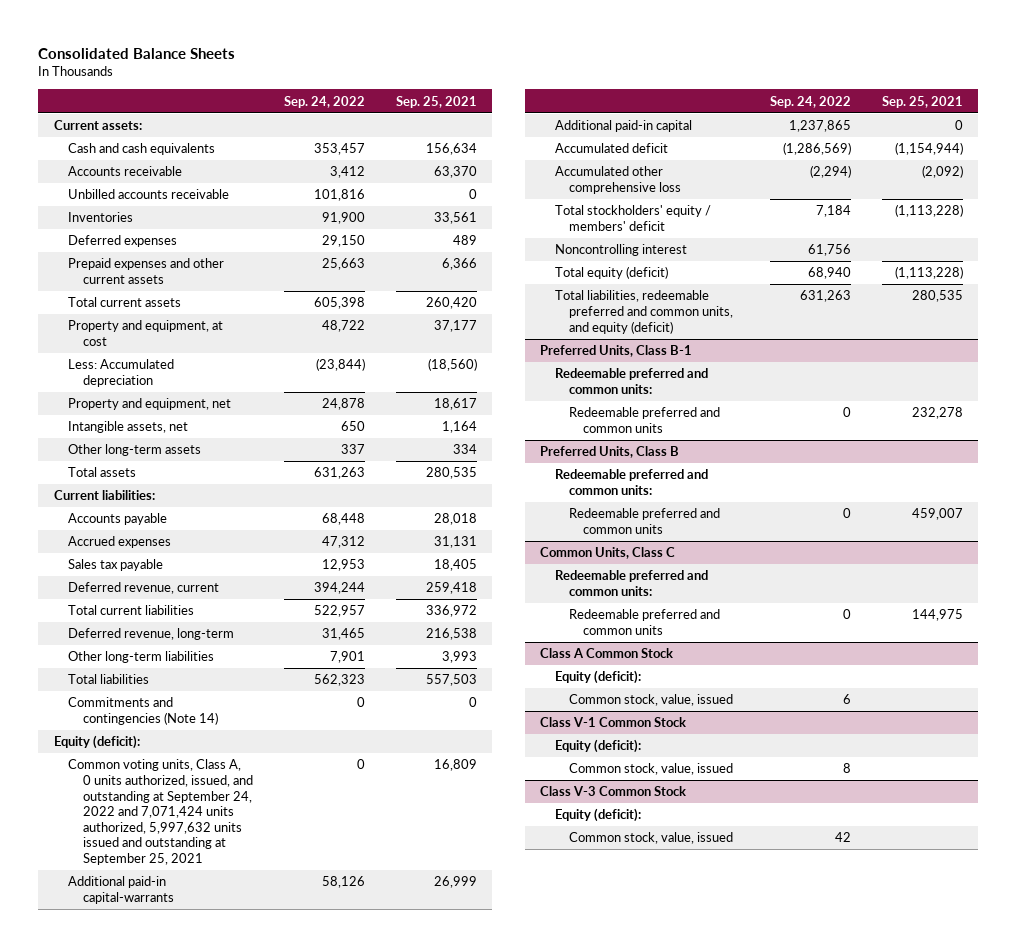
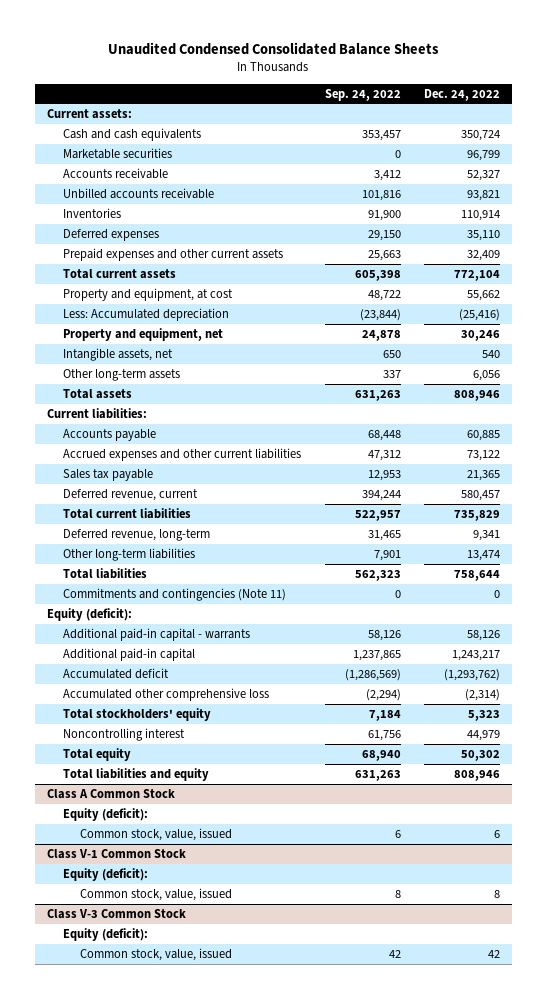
- Consolidated Balance Sheets
+ Unaudited Condensed Consolidated Balance Sheets
- | Sep. 24, 2022 | Sep. 25, 2021
+ | Sep. 24, 2022 | Dec. 24, 2022
+ Marketable securities | 0 | 96,799
- Accrued expenses | 47,312 | 31,131
+ Accrued expenses and other current liabilities | 47,312 | 73,122
- Commitments and contingencies (Note 14) | 0 | 0
+ Commitments and contingencies (Note 11) | 0 | 0
- Common voting units, Class A, 0 units authorized, issued, and outstanding at September 24, 2022 and 7,071,424 units authorized, 5,997,632 units issued and outstanding at September 25, 2021 | 0 | 16,809
- Additional paid-in capital-warrants | 58,126 | 26,999
+ Additional paid-in capital - warrants | 58,126 | 58,126
- Total stockholders' equity / members' deficit | 7,184 | (1,113,228)
+ Total stockholders' equity | 7,184 | 5,323
- Total equity (deficit) | 68,940 | (1,113,228)
- Total liabilities, redeemable preferred and common units, and equity (deficit) | 631,263 | 280,535
- Preferred Units, Class B-1
- Redeemable preferred and common units:
- Redeemable preferred and common units | 0 | 232,278
- Preferred Units, Class B
- Redeemable preferred and common units:
- Redeemable preferred and common units | 0 | 459,007
- Common Units, Class C
- Redeemable preferred and common units:
- Redeemable preferred and common units | 0 | 144,975
+ Total equity | 68,940 | 50,302
+ Total liabilities and equity | 631,263 | 808,946

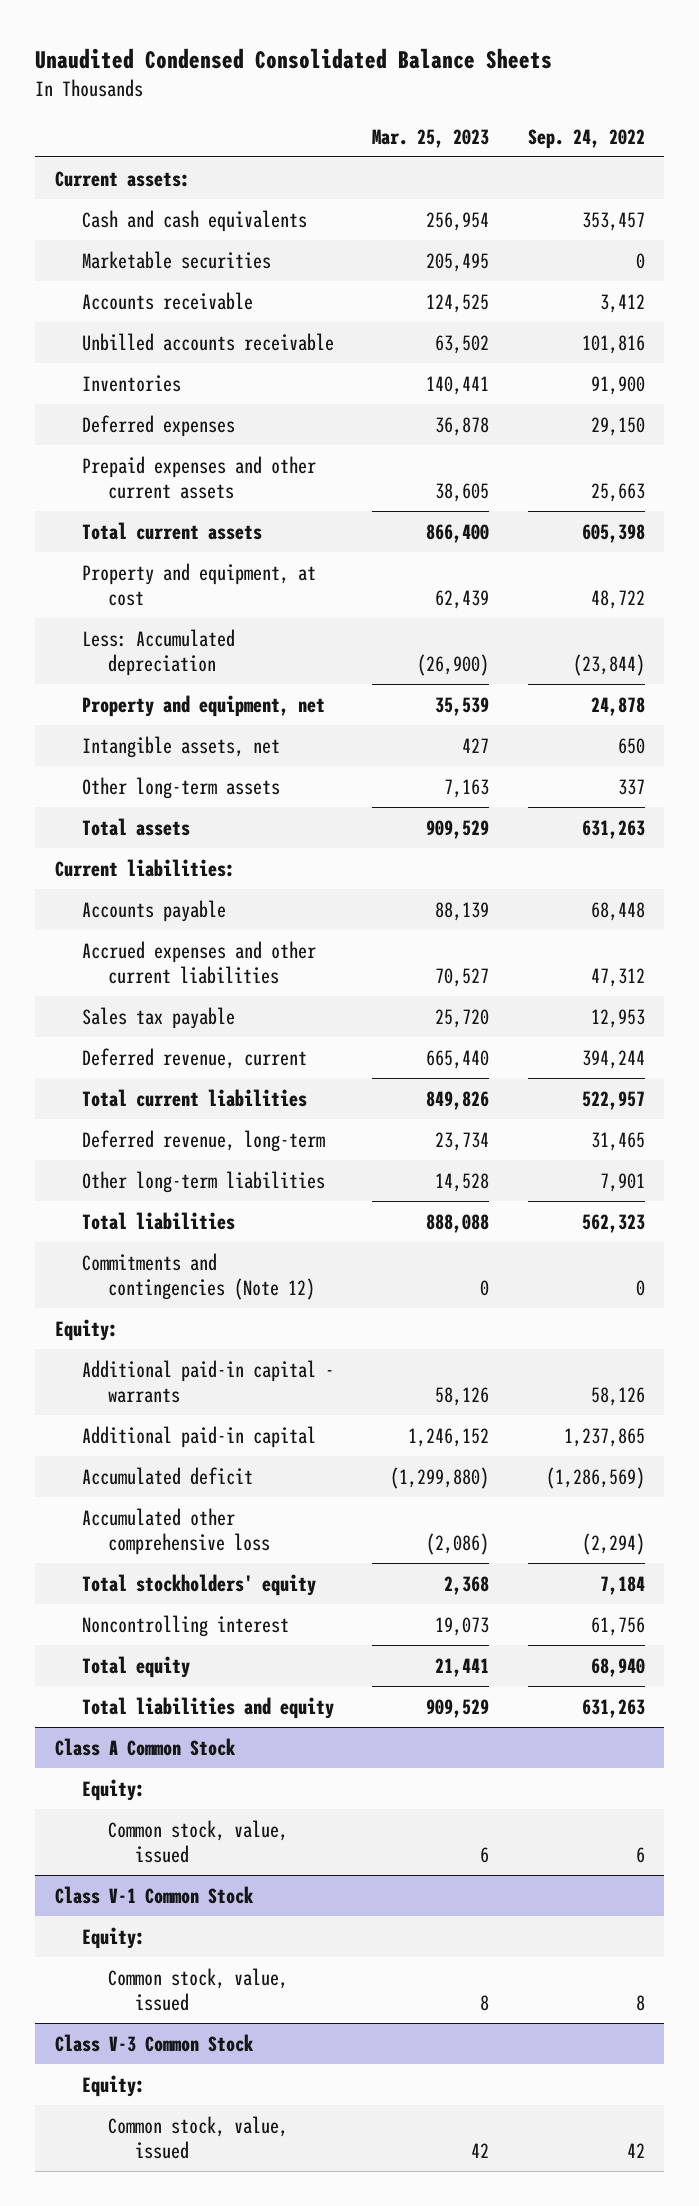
- | Sep. 24, 2022 | Dec. 24, 2022
+ | Mar. 25, 2023 | Sep. 24, 2022
- Commitments and contingencies (Note 11) | 0 | 0
- Equity (deficit):
+ Commitments and contingencies (Note 12) | 0 | 0
+ Equity:
@ Class A Common Stock
- Equity (deficit):
+ Equity:
@ Class V-1 Common Stock
- Equity (deficit):
+ Equity:
@ Class V-3 Common Stock
- Equity (deficit):
+ Equity:

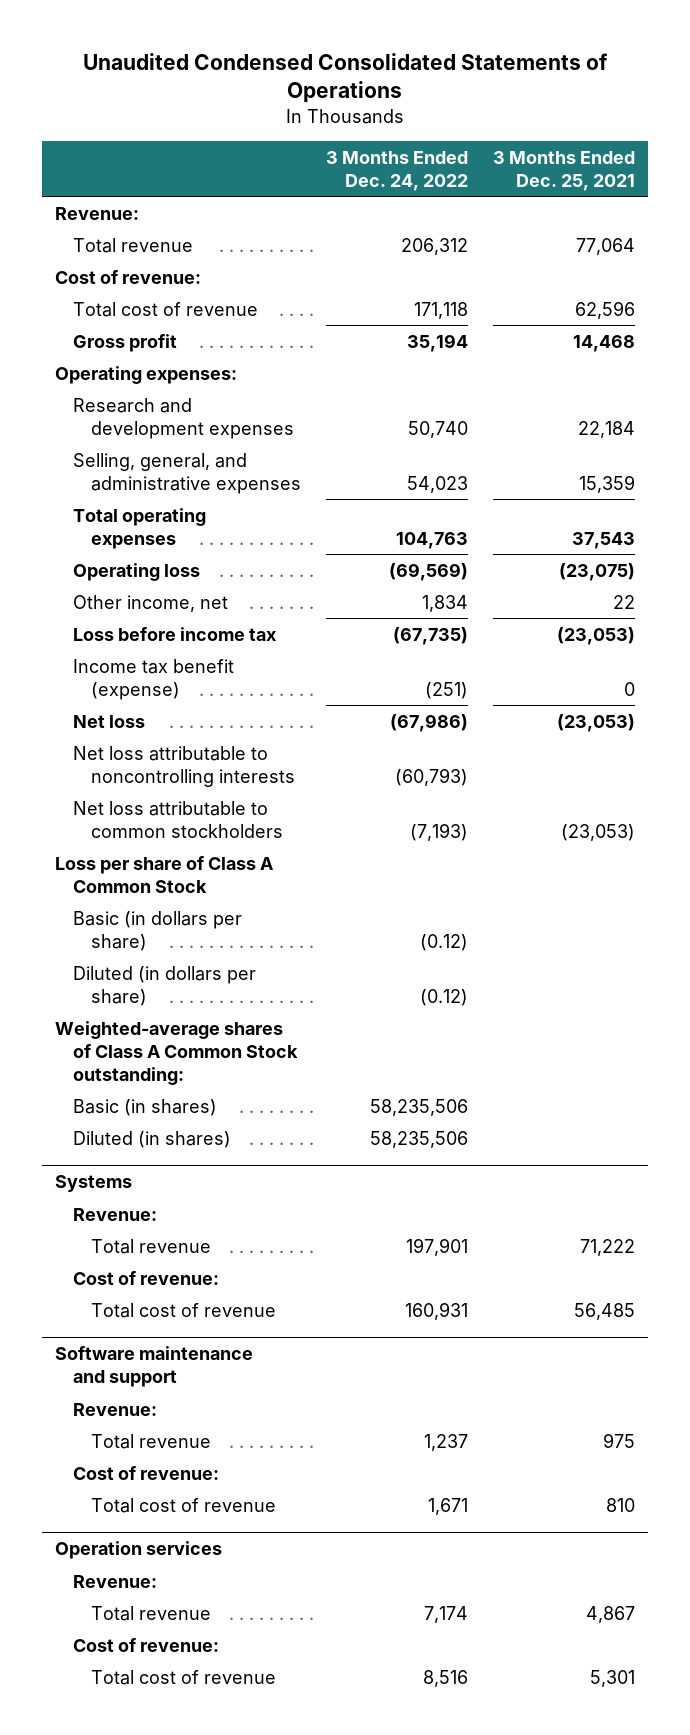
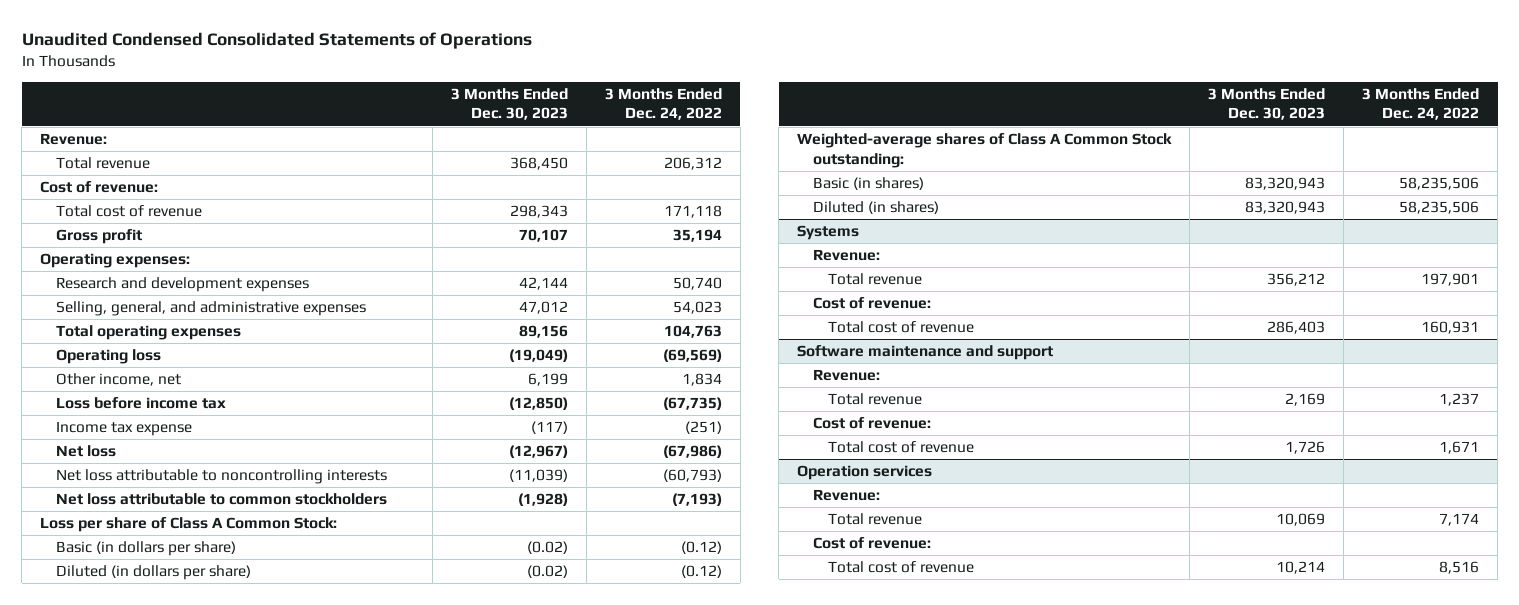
- | 3 Months Ended Dec. 24, 2022 | 3 Months Ended Dec. 25, 2021
+ | 3 Months Ended Dec. 30, 2023 | 3 Months Ended Dec. 24, 2022
- Income tax benefit (expense) | (251) | 0
+ Income tax expense | (117) | (251)
- Loss per share of Class A Common Stock
+ Loss per share of Class A Common Stock:

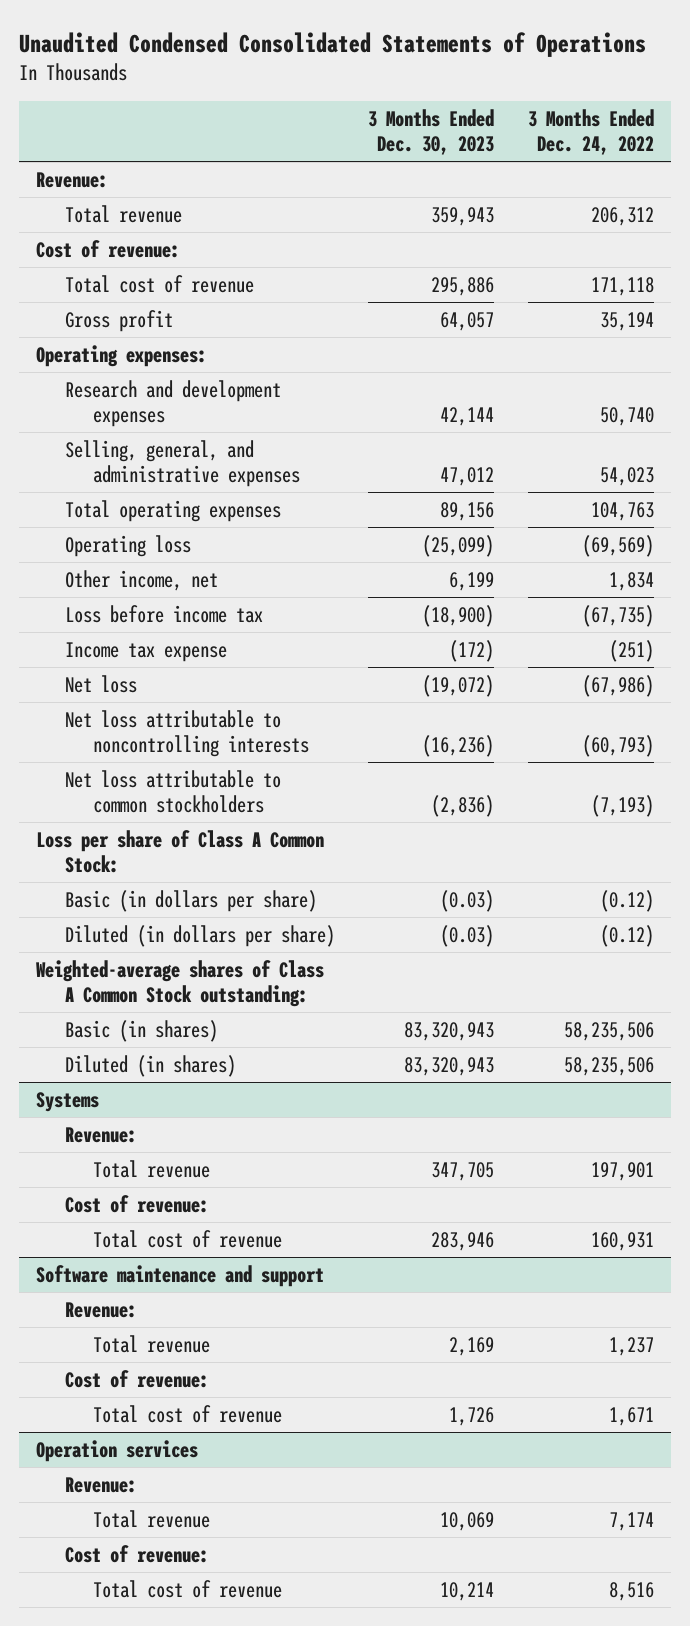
- Total revenue | 368,450 | 206,312
+ Total revenue | 359,943 | 206,312
- Total cost of revenue | 298,343 | 171,118
- Gross profit | 70,107 | 35,194
+ Total cost of revenue | 295,886 | 171,118
+ Gross profit | 64,057 | 35,194
- Operating loss | (19,049) | (69,569)
+ Operating loss | (25,099) | (69,569)
- Loss before income tax | (12,850) | (67,735)
- Income tax expense | (117) | (251)
- Net loss | (12,967) | (67,986)
- Net loss attributable to noncontrolling interests | (11,039) | (60,793)
- Net loss attributable to common stockholders | (1,928) | (7,193)
+ Loss before income tax | (18,900) | (67,735)
+ Income tax expense | (172) | (251)
+ Net loss | (19,072) | (67,986)
+ Net loss attributable to noncontrolling interests | (16,236) | (60,793)
+ Net loss attributable to common stockholders | (2,836) | (7,193)
- Basic (in dollars per share) | (0.02) | (0.12)
- Diluted (in dollars per share) | (0.02) | (0.12)
+ Basic (in dollars per share) | (0.03) | (0.12)
+ Diluted (in dollars per share) | (0.03) | (0.12)
@ Systems
- Total revenue | 356,212 | 197,901
+ Total revenue | 347,705 | 197,901
- Total cost of revenue | 286,403 | 160,931
+ Total cost of revenue | 283,946 | 160,931

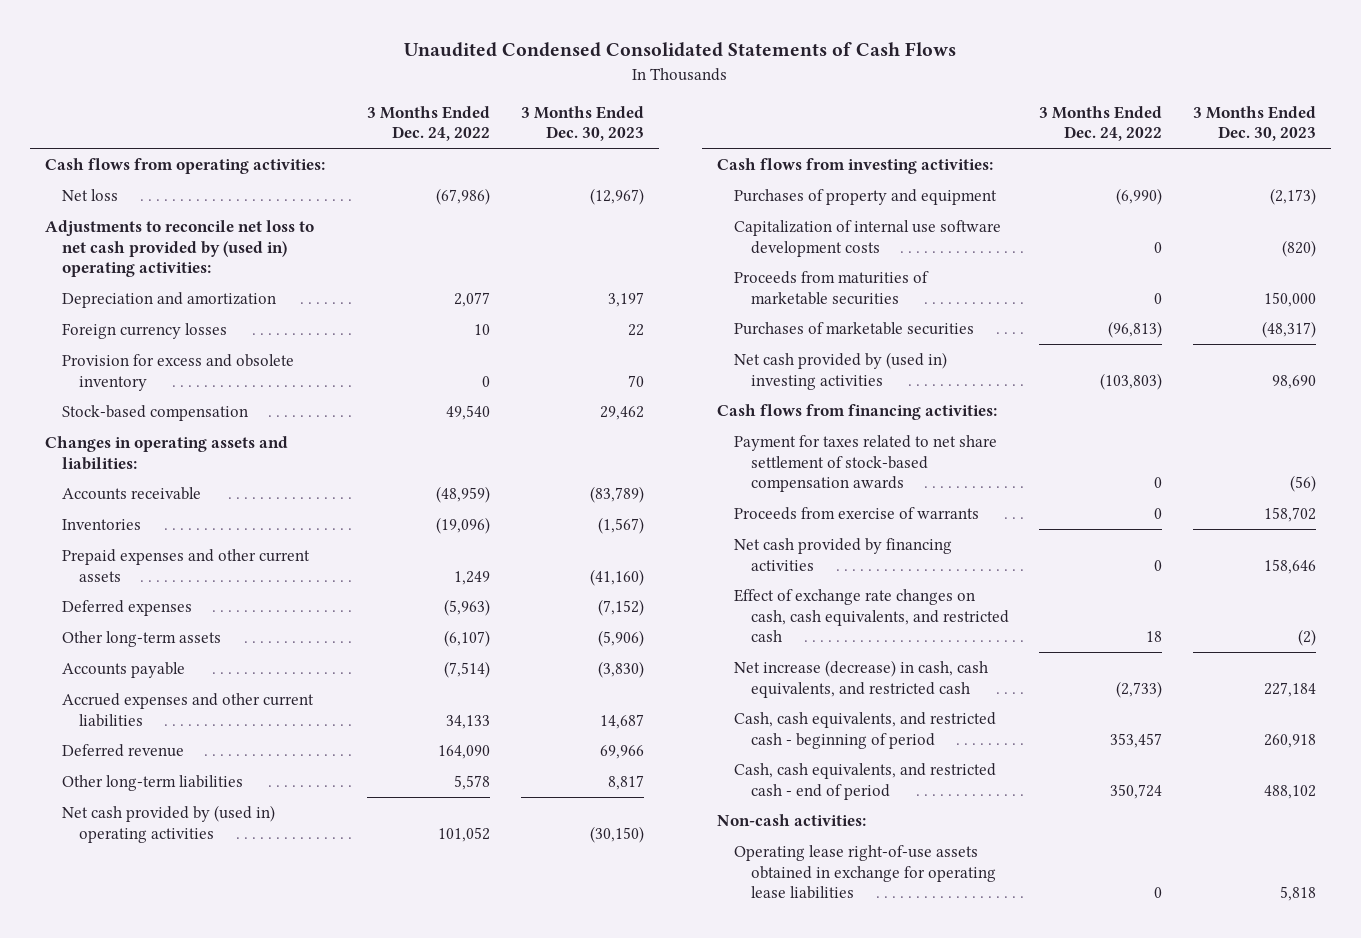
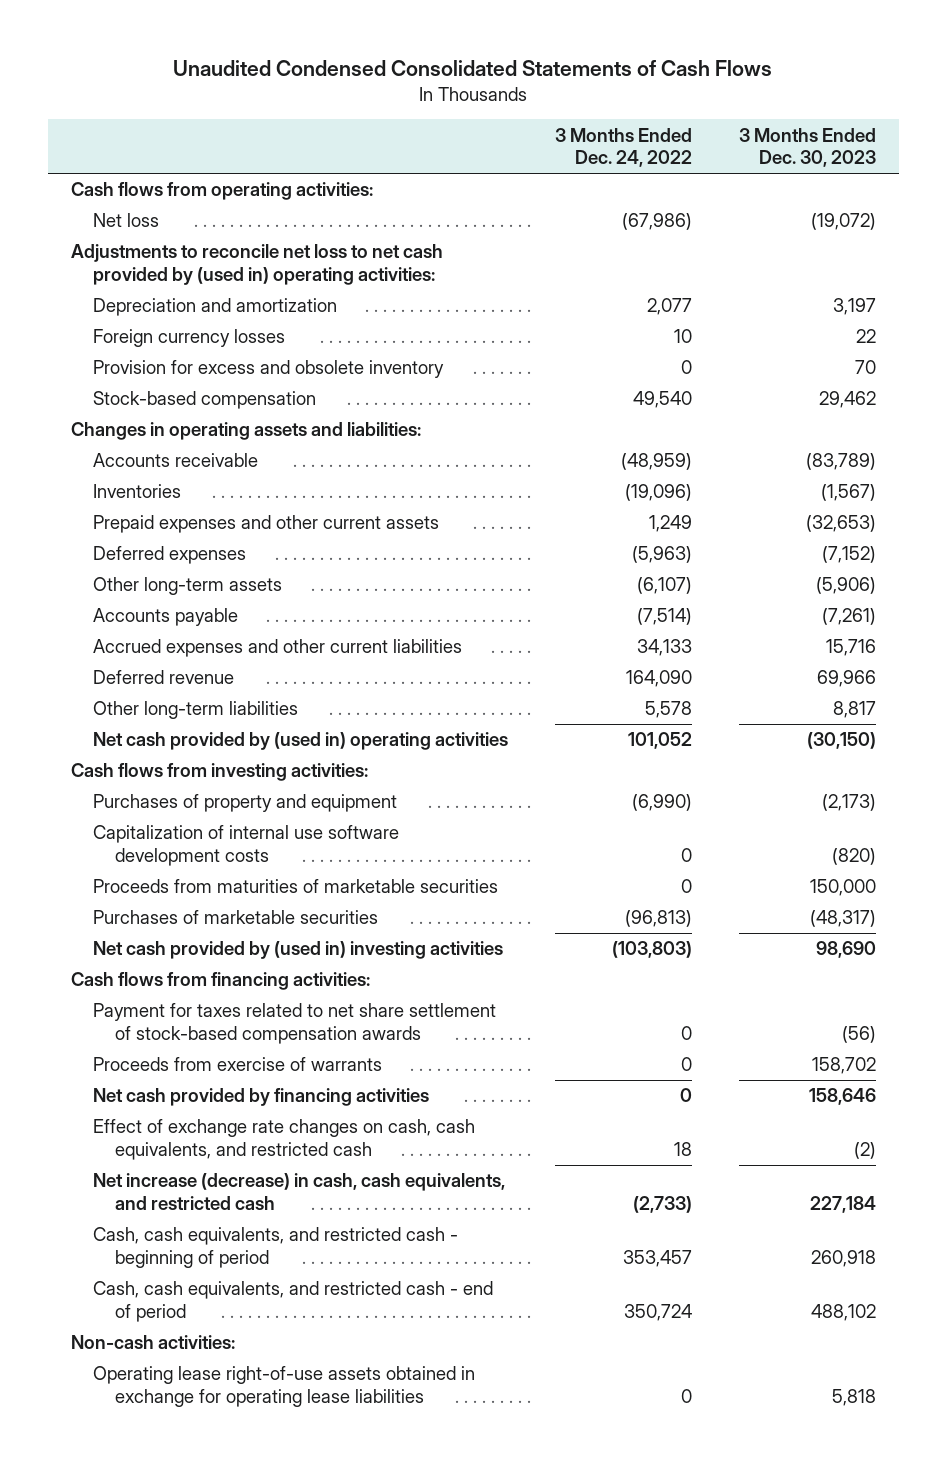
- Net loss | (67,986) | (12,967)
+ Net loss | (67,986) | (19,072)
- Prepaid expenses and other current assets | 1,249 | (41,160)
+ Prepaid expenses and other current assets | 1,249 | (32,653)
- Accounts payable | (7,514) | (3,830)
- Accrued expenses and other current liabilities | 34,133 | 14,687
+ Accounts payable | (7,514) | (7,261)
+ Accrued expenses and other current liabilities | 34,133 | 15,716

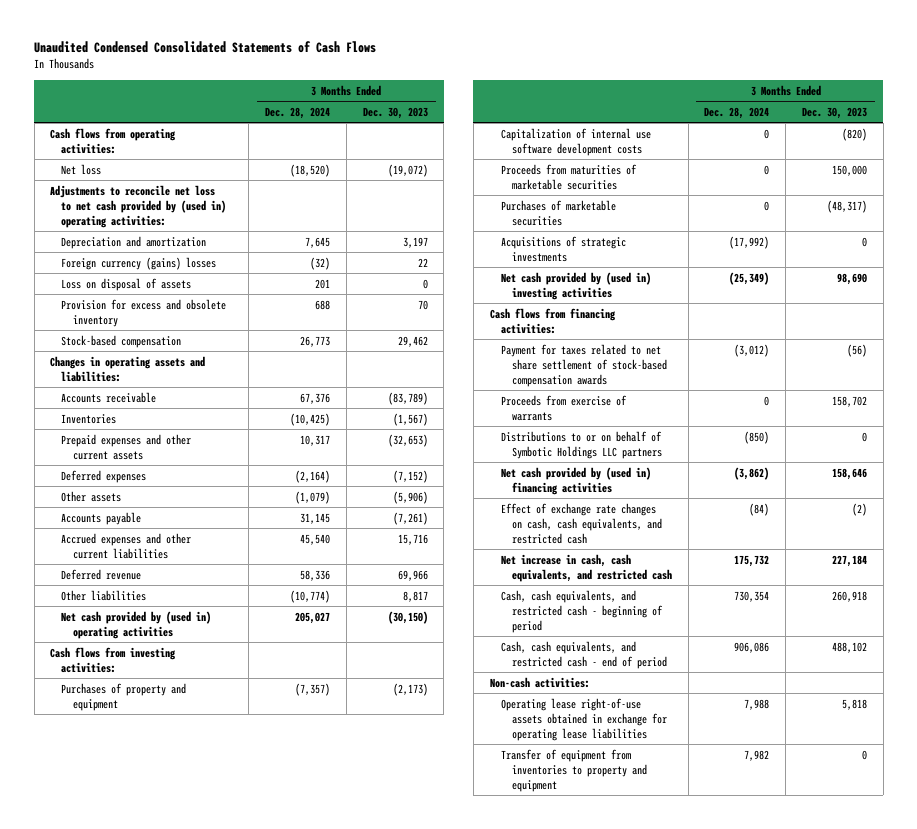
- | 3 Months Ended Dec. 24, 2022 | 3 Months Ended Dec. 30, 2023
+ | 3 Months Ended Dec. 28, 2024 | 3 Months Ended Dec. 30, 2023
- Foreign currency losses | 10 | 22
+ Foreign currency (gains) losses | (32) | 22
+ Loss on disposal of assets | 201 | 0
- Other long-term assets | (6,107) | (5,906)
+ Other assets | (1,079) | (5,906)
- Other long-term liabilities | 5,578 | 8,817
+ Other liabilities | (10,774) | 8,817
+ Acquisitions of strategic investments | (17,992) | 0
- Net cash provided by financing activities | 0 | 158,646
+ Distributions to or on behalf of Symbotic Holdings LLC partners | (850) | 0
+ Net cash provided by (used in) financing activities | (3,862) | 158,646
- Net increase (decrease) in cash, cash equivalents, and restricted cash | (2,733) | 227,184
+ Net increase in cash, cash equivalents, and restricted cash | 175,732 | 227,184
+ Transfer of equipment from inventories to property and equipment | 7,982 | 0

